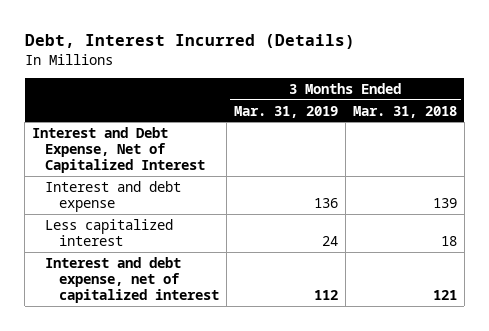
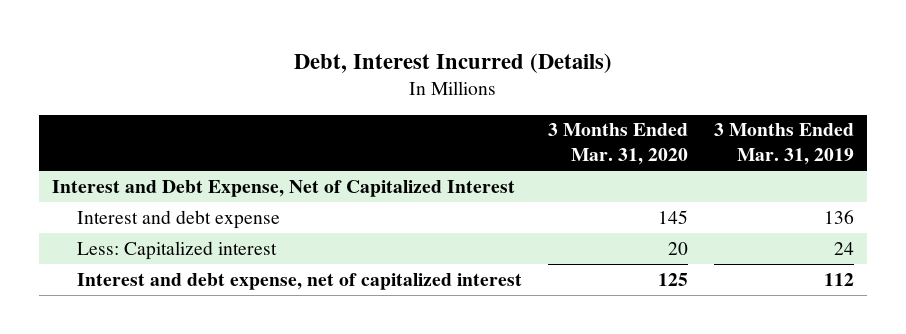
- | 3 Months Ended Mar. 31, 2019 | 3 Months Ended Mar. 31, 2018
+ | 3 Months Ended Mar. 31, 2020 | 3 Months Ended Mar. 31, 2019
- Less capitalized interest | 24 | 18
+ Less: Capitalized interest | 20 | 24

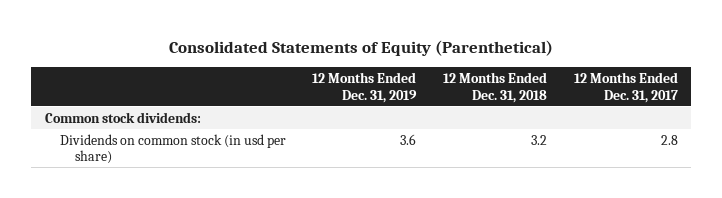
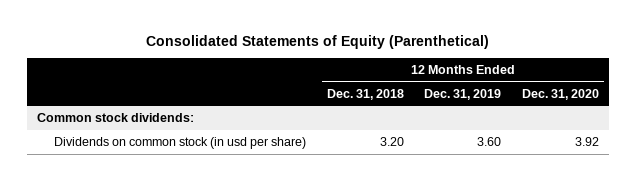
- | 12 Months Ended Dec. 31, 2019 | 12 Months Ended Dec. 31, 2018 | 12 Months Ended Dec. 31, 2017
+ | 12 Months Ended Dec. 31, 2018 | 12 Months Ended Dec. 31, 2019 | 12 Months Ended Dec. 31, 2020
- Dividends on common stock (in usd per share) | 3.6 | 3.2 | 2.8
+ Dividends on common stock (in usd per share) | 3.20 | 3.60 | 3.92

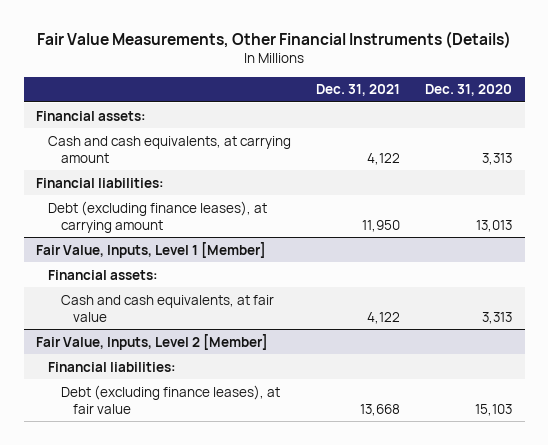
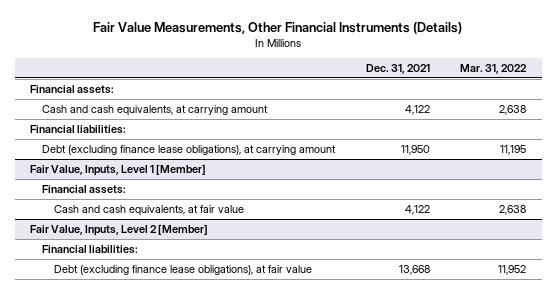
- | Dec. 31, 2021 | Dec. 31, 2020
+ | Dec. 31, 2021 | Mar. 31, 2022
- Debt (excluding finance leases), at carrying amount | 11,950 | 13,013
+ Debt (excluding finance lease obligations), at carrying amount | 11,950 | 11,195
@ Fair Value, Inputs, Level 2 [Member]
- Debt (excluding finance leases), at fair value | 13,668 | 15,103
+ Debt (excluding finance lease obligations), at fair value | 13,668 | 11,952

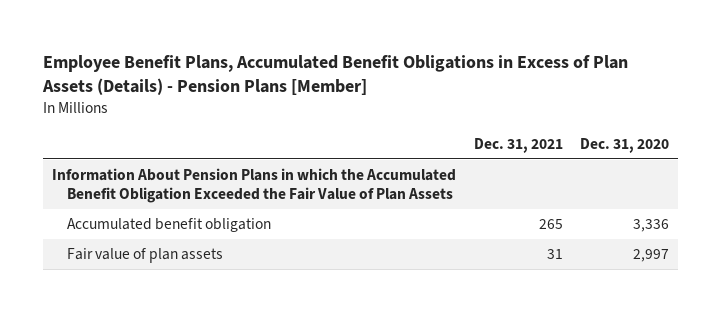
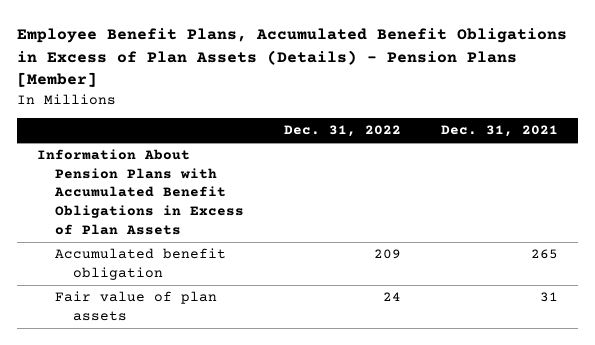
- | Dec. 31, 2021 | Dec. 31, 2020
+ | Dec. 31, 2022 | Dec. 31, 2021
- Information About Pension Plans in which the Accumulated Benefit Obligation Exceeded the Fair Value of Plan Assets
+ Information About Pension Plans with Accumulated Benefit Obligations in Excess of Plan Assets

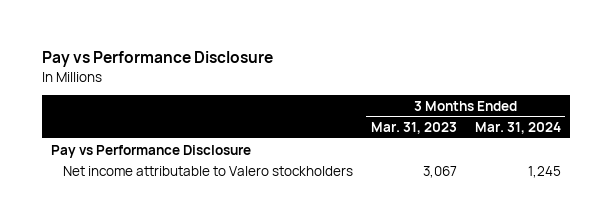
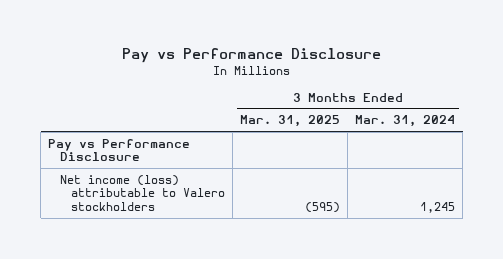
- | 3 Months Ended Mar. 31, 2023 | 3 Months Ended Mar. 31, 2024
+ | 3 Months Ended Mar. 31, 2025 | 3 Months Ended Mar. 31, 2024
- Net income attributable to Valero stockholders | 3,067 | 1,245
+ Net income (loss) attributable to Valero stockholders | (595) | 1,245

